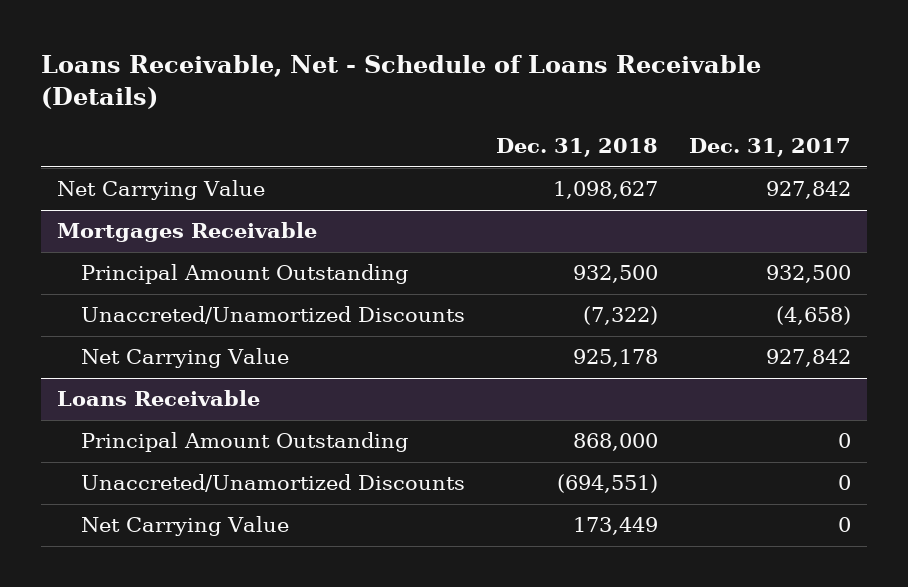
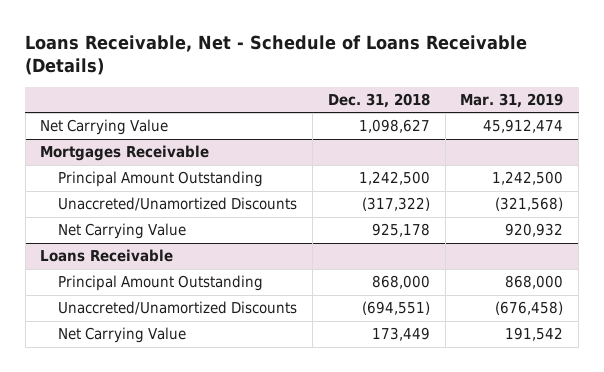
- | Dec. 31, 2018 | Dec. 31, 2017
+ | Dec. 31, 2018 | Mar. 31, 2019
@ Mortgages Receivable
- Principal Amount Outstanding | 932,500 | 932,500
- Unaccreted/Unamortized Discounts | (7,322) | (4,658)
+ Principal Amount Outstanding | 1,242,500 | 1,242,500
+ Unaccreted/Unamortized Discounts | (317,322) | (321,568)

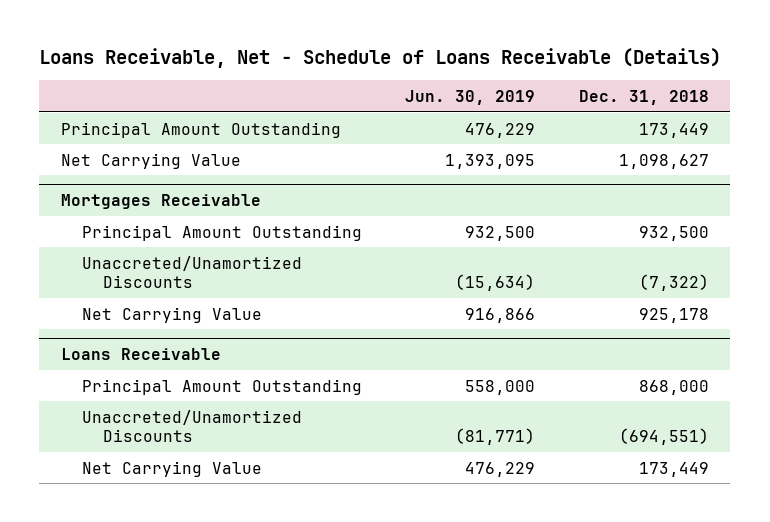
- | Dec. 31, 2018 | Mar. 31, 2019
+ | Jun. 30, 2019 | Dec. 31, 2018
+ Principal Amount Outstanding | 476,229 | 173,449
@ Mortgages Receivable
- Principal Amount Outstanding | 1,242,500 | 1,242,500
- Unaccreted/Unamortized Discounts | (317,322) | (321,568)
+ Principal Amount Outstanding | 932,500 | 932,500
+ Unaccreted/Unamortized Discounts | (15,634) | (7,322)

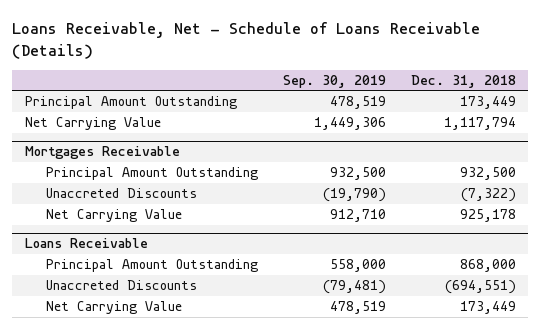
- | Jun. 30, 2019 | Dec. 31, 2018
+ | Sep. 30, 2019 | Dec. 31, 2018
- Net Carrying Value | 1,393,095 | 1,098,627
+ Net Carrying Value | 1,449,306 | 1,117,794
@ Mortgages Receivable
- Unaccreted/Unamortized Discounts | (15,634) | (7,322)
+ Unaccreted Discounts | (19,790) | (7,322)
@ Loans Receivable
- Unaccreted/Unamortized Discounts | (81,771) | (694,551)
+ Unaccreted Discounts | (79,481) | (694,551)

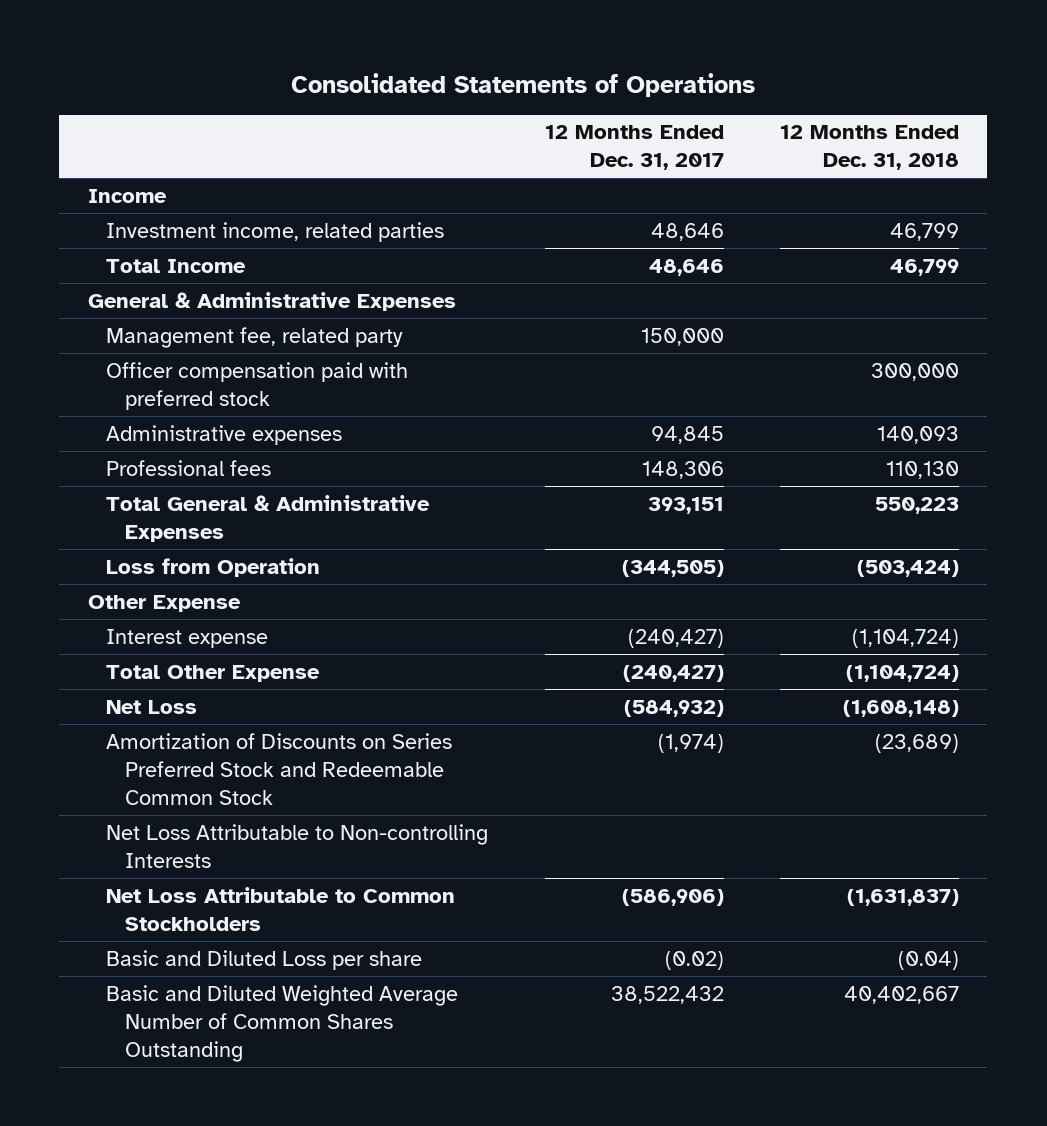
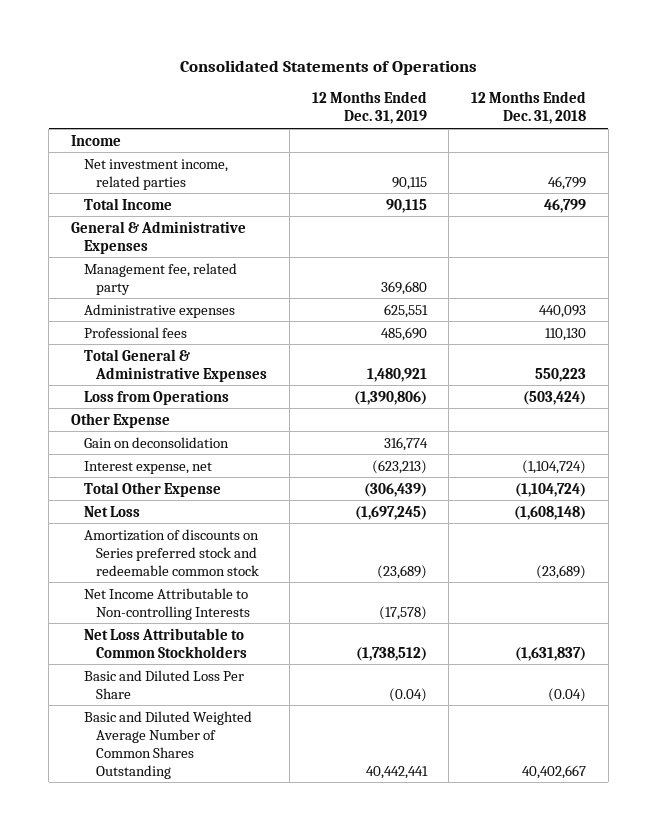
- | 12 Months Ended Dec. 31, 2017 | 12 Months Ended Dec. 31, 2018
+ | 12 Months Ended Dec. 31, 2019 | 12 Months Ended Dec. 31, 2018
- Investment income, related parties | 48,646 | 46,799
+ Net investment income, related parties | 90,115 | 46,799
- Officer compensation paid with preferred stock | | 300,000
- Administrative expenses | 94,845 | 140,093
+ Administrative expenses | 625,551 | 440,093
- Loss from Operation | (344,505) | (503,424)
+ Loss from Operations | (1,390,806) | (503,424)
- Interest expense | (240,427) | (1,104,724)
+ Gain on deconsolidation | 316,774 |
+ Interest expense, net | (623,213) | (1,104,724)
- Amortization of Discounts on Series Preferred Stock and Redeemable Common Stock | (1,974) | (23,689)
- Net Loss Attributable to Non-controlling Interests
+ Amortization of discounts on Series preferred stock and redeemable common stock | (23,689) | (23,689)
+ Net Income Attributable to Non-controlling Interests | (17,578) |
- Basic and Diluted Loss per share | (0.02) | (0.04)
+ Basic and Diluted Loss Per Share | (0.04) | (0.04)

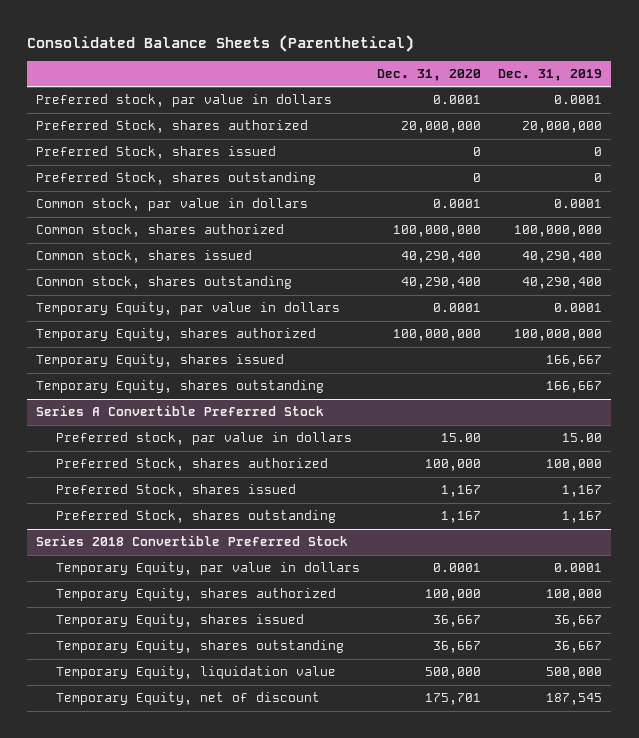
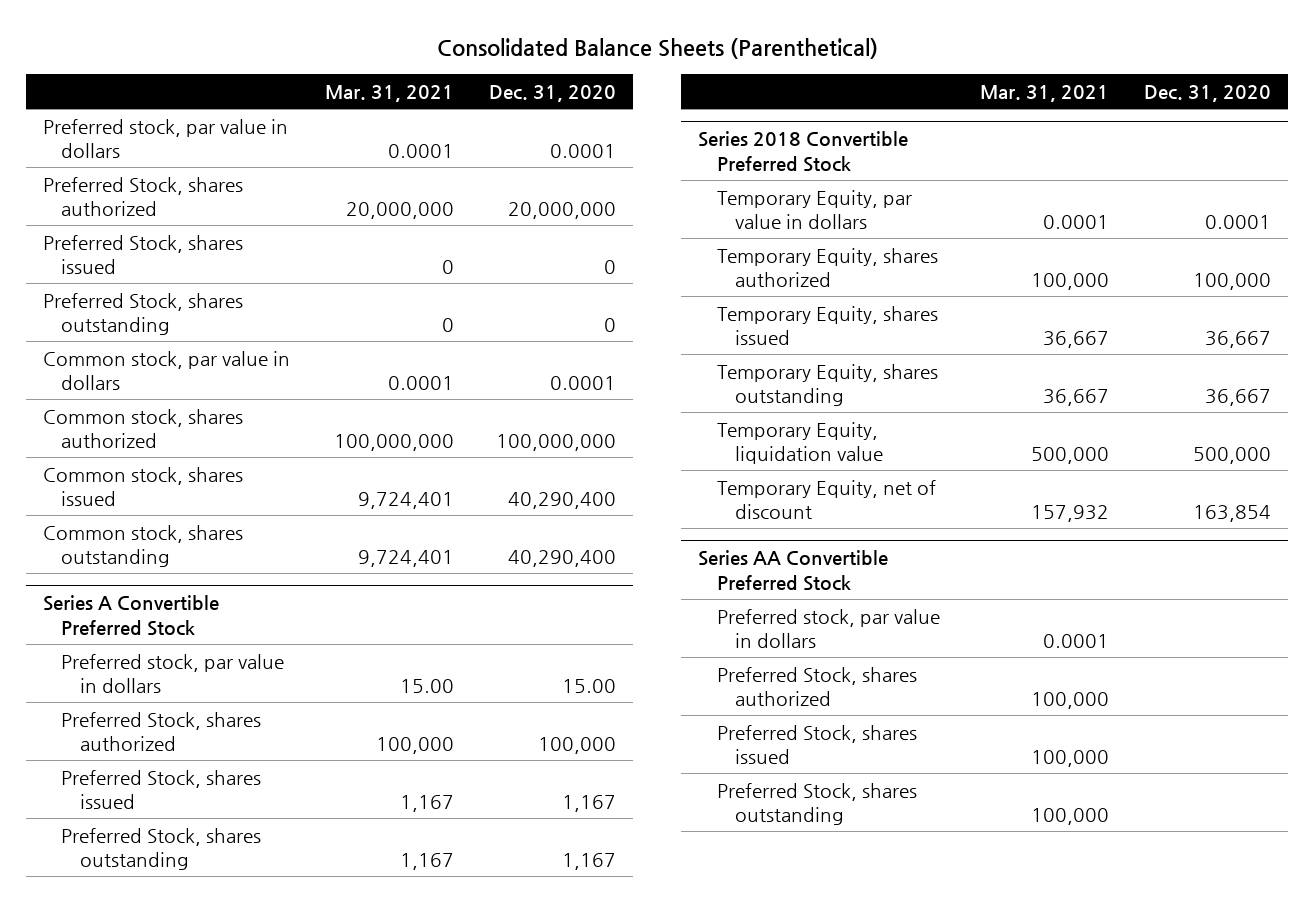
- | Dec. 31, 2020 | Dec. 31, 2019
+ | Mar. 31, 2021 | Dec. 31, 2020
- Temporary Equity, par value in dollars | 0.0001 | 0.0001
- Temporary Equity, shares authorized | 100,000,000 | 100,000,000
- Temporary Equity, shares issued | | 166,667
- Temporary Equity, shares outstanding | | 166,667
@ Series 2018 Convertible Preferred Stock
- Temporary Equity, net of discount | 175,701 | 187,545
+ Temporary Equity, net of discount | 157,932 | 163,854
+ Series AA Convertible Preferred Stock
+ Preferred stock, par value in dollars | 0.0001 |
+ Preferred Stock, shares authorized | 100,000 |
+ Preferred Stock, shares issued | 100,000 |
+ Preferred Stock, shares outstanding | 100,000 |

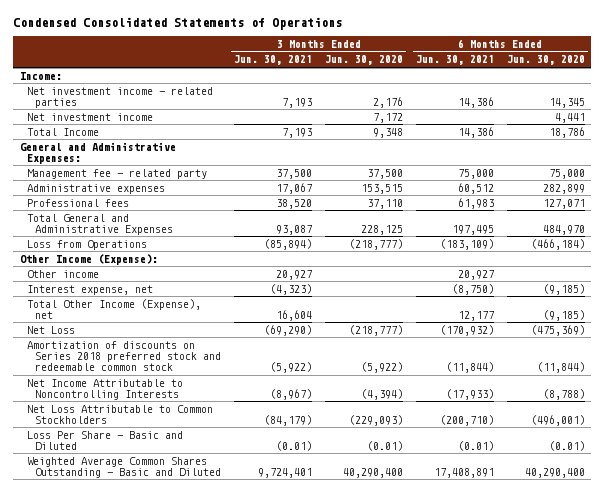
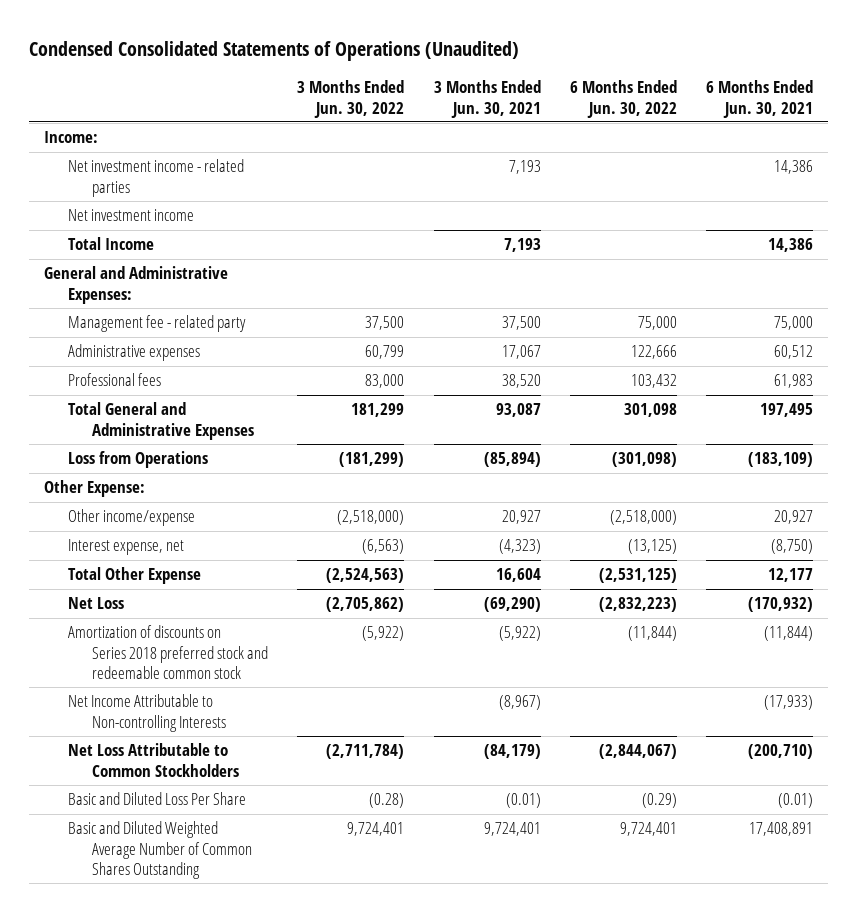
- Condensed Consolidated Statements of Operations
+ Condensed Consolidated Statements of Operations (Unaudited)
- | 3 Months Ended Jun. 30, 2021 | 3 Months Ended Jun. 30, 2020 | 6 Months Ended Jun. 30, 2021 | 6 Months Ended Jun. 30, 2020
+ | 3 Months Ended Jun. 30, 2022 | 3 Months Ended Jun. 30, 2021 | 6 Months Ended Jun. 30, 2022 | 6 Months Ended Jun. 30, 2021
- Other Income (Expense):
- Other income | 20,927 | | 20,927 |
+ Other Expense:
+ Other income/expense | (2,518,000) | 20,927 | (2,518,000) | 20,927
- Total Other Income (Expense), net | 16,604 | | 12,177 | (9,185)
+ Total Other Expense | (2,524,563) | 16,604 | (2,531,125) | 12,177
- Net Income Attributable to Noncontrolling Interests | (8,967) | (4,394) | (17,933) | (8,788)
+ Net Income Attributable to Non-controlling Interests | | (8,967) | | (17,933)
- Loss Per Share - Basic and Diluted | (0.01) | (0.01) | (0.01) | (0.01)
- Weighted Average Common Shares Outstanding - Basic and Diluted | 9,724,401 | 40,290,400 | 17,408,891 | 40,290,400
+ Basic and Diluted Loss Per Share | (0.28) | (0.01) | (0.29) | (0.01)
+ Basic and Diluted Weighted Average Number of Common Shares Outstanding | 9,724,401 | 9,724,401 | 9,724,401 | 17,408,891

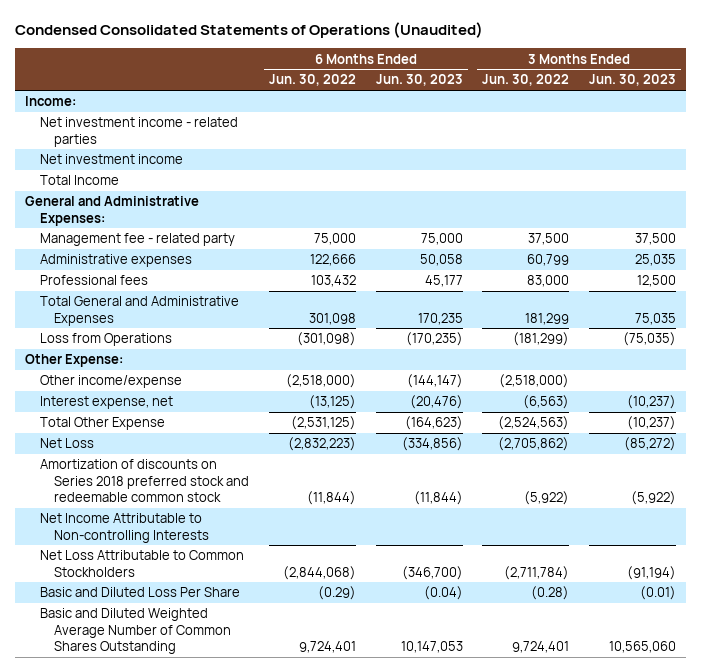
- | 3 Months Ended Jun. 30, 2022 | 3 Months Ended Jun. 30, 2021 | 6 Months Ended Jun. 30, 2022 | 6 Months Ended Jun. 30, 2021
+ | 6 Months Ended Jun. 30, 2022 | 6 Months Ended Jun. 30, 2023 | 3 Months Ended Jun. 30, 2022 | 3 Months Ended Jun. 30, 2023
- Net Loss Attributable to Common Stockholders | (2,711,784) | (84,179) | (2,844,067) | (200,710)
+ Net Loss Attributable to Common Stockholders | (2,844,068) | (346,700) | (2,711,784) | (91,194)

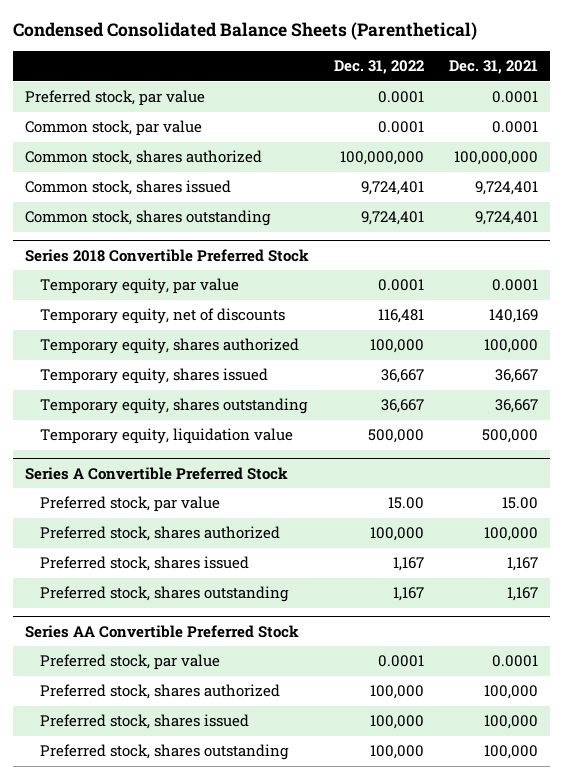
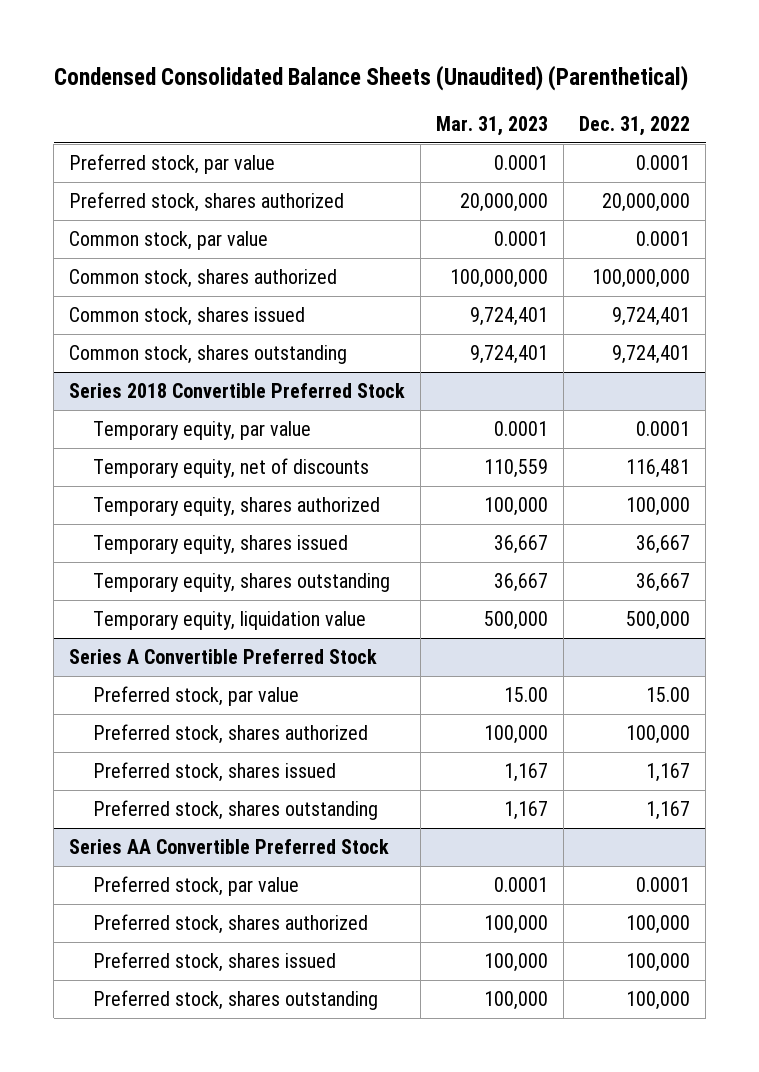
- Condensed Consolidated Balance Sheets (Parenthetical)
+ Condensed Consolidated Balance Sheets (Unaudited) (Parenthetical)
- | Dec. 31, 2022 | Dec. 31, 2021
+ | Mar. 31, 2023 | Dec. 31, 2022
+ Preferred stock, shares authorized | 20,000,000 | 20,000,000

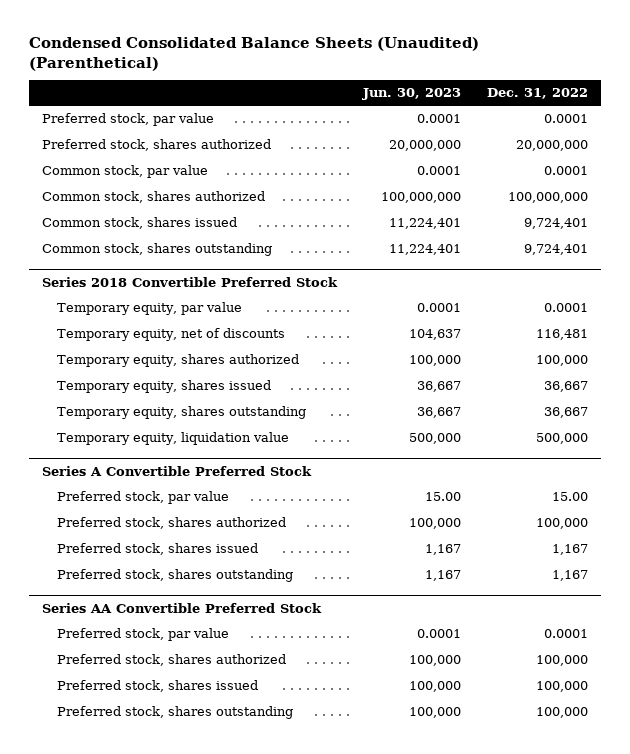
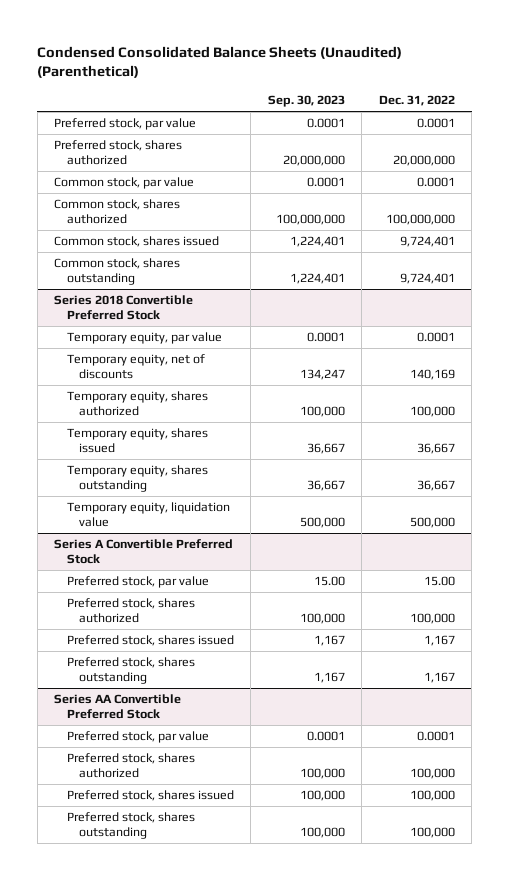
- | Jun. 30, 2023 | Dec. 31, 2022
+ | Sep. 30, 2023 | Dec. 31, 2022
@ Series 2018 Convertible Preferred Stock
- Temporary equity, net of discounts | 104,637 | 116,481
+ Temporary equity, net of discounts | 134,247 | 140,169

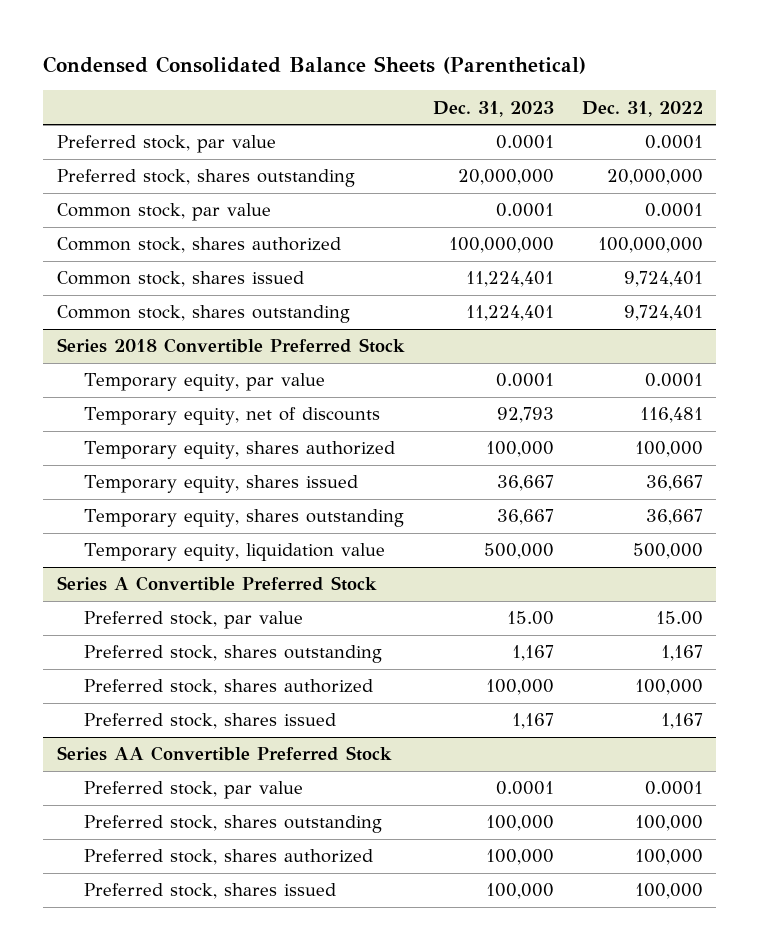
- Condensed Consolidated Balance Sheets (Unaudited) (Parenthetical)
+ Condensed Consolidated Balance Sheets (Parenthetical)
- | Sep. 30, 2023 | Dec. 31, 2022
+ | Dec. 31, 2023 | Dec. 31, 2022
- Preferred stock, shares authorized | 20,000,000 | 20,000,000
+ Preferred stock, shares outstanding | 20,000,000 | 20,000,000
@ Series 2018 Convertible Preferred Stock
- Temporary equity, net of discounts | 134,247 | 140,169
+ Temporary equity, net of discounts | 92,793 | 116,481
@ Series A Convertible Preferred Stock
moved up: Preferred stock, shares outstanding | 1,167 | 1,167
@ Series AA Convertible Preferred Stock
moved up: Preferred stock, shares outstanding | 100,000 | 100,000

